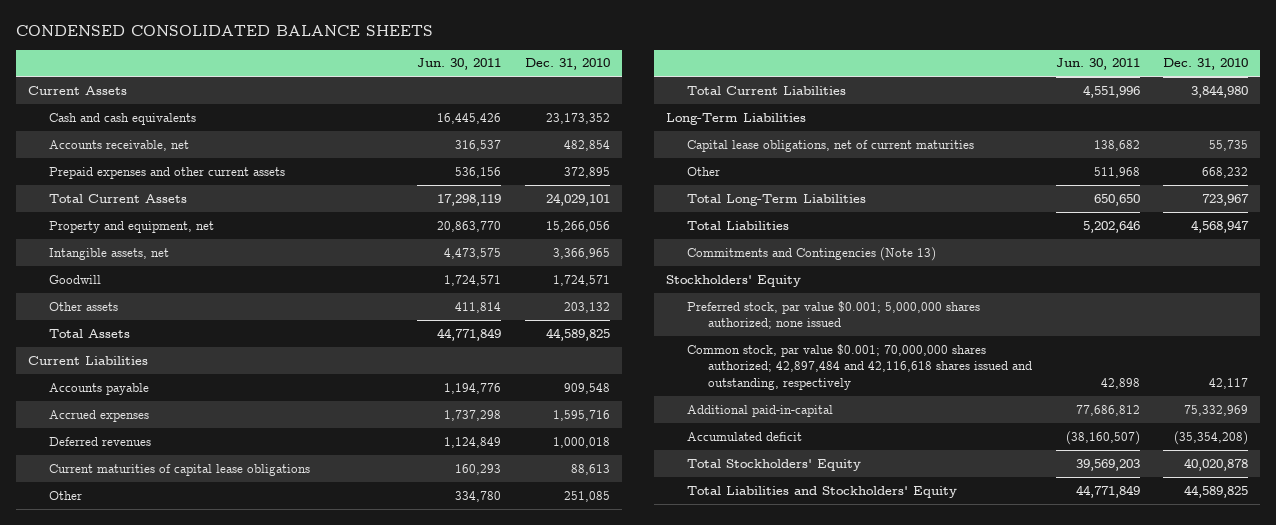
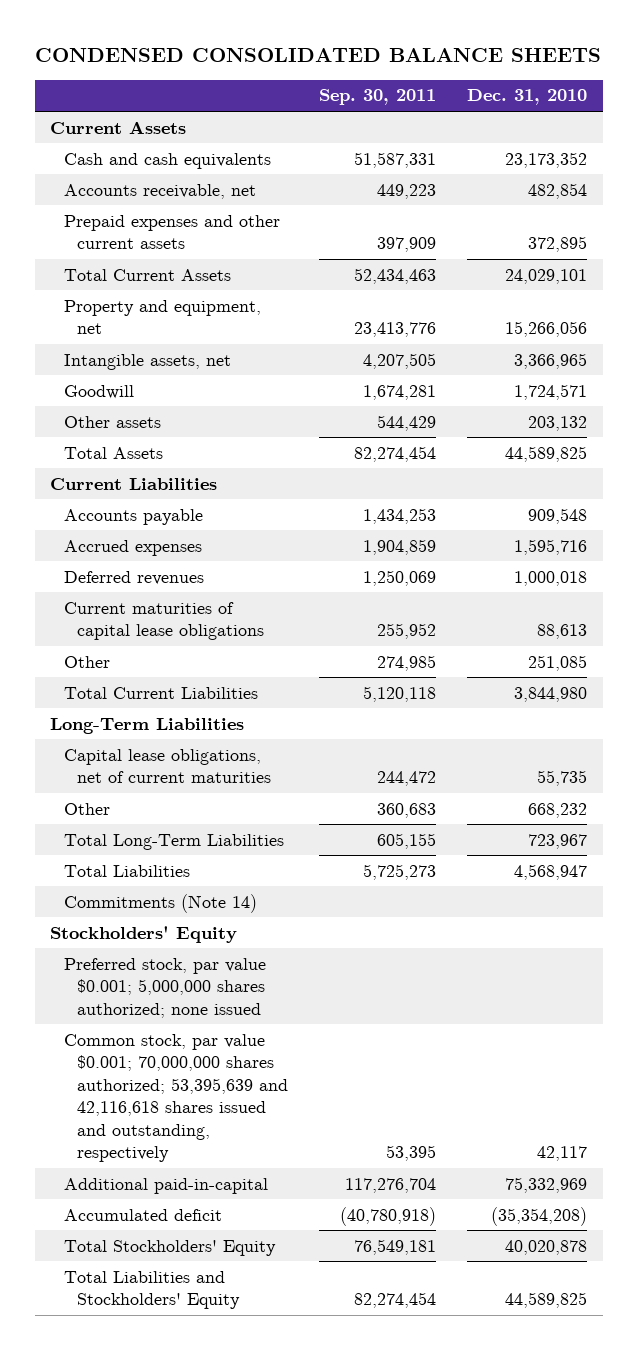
- | Jun. 30, 2011 | Dec. 31, 2010
+ | Sep. 30, 2011 | Dec. 31, 2010
- Commitments and Contingencies (Note 13)
+ Commitments (Note 14)
- Common stock, par value $0.001; 70,000,000 shares authorized; 42,897,484 and 42,116,618 shares issued and outstanding, respectively | 42,898 | 42,117
+ Common stock, par value $0.001; 70,000,000 shares authorized; 53,395,639 and 42,116,618 shares issued and outstanding, respectively | 53,395 | 42,117

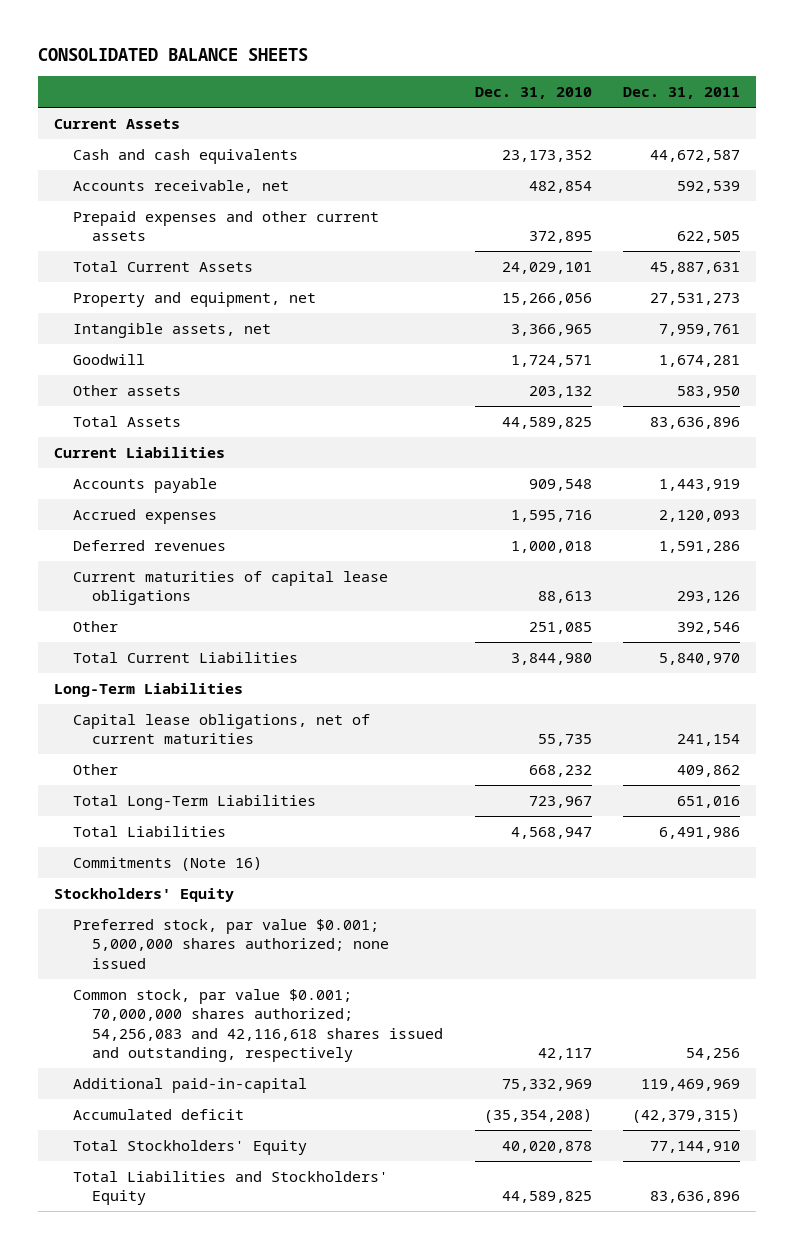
- CONDENSED CONSOLIDATED BALANCE SHEETS
+ CONSOLIDATED BALANCE SHEETS
- | Sep. 30, 2011 | Dec. 31, 2010
+ | Dec. 31, 2010 | Dec. 31, 2011
- Commitments (Note 14)
+ Commitments (Note 16)
- Common stock, par value $0.001; 70,000,000 shares authorized; 53,395,639 and 42,116,618 shares issued and outstanding, respectively | 53,395 | 42,117
+ Common stock, par value $0.001; 70,000,000 shares authorized; 54,256,083 and 42,116,618 shares issued and outstanding, respectively | 42,117 | 54,256

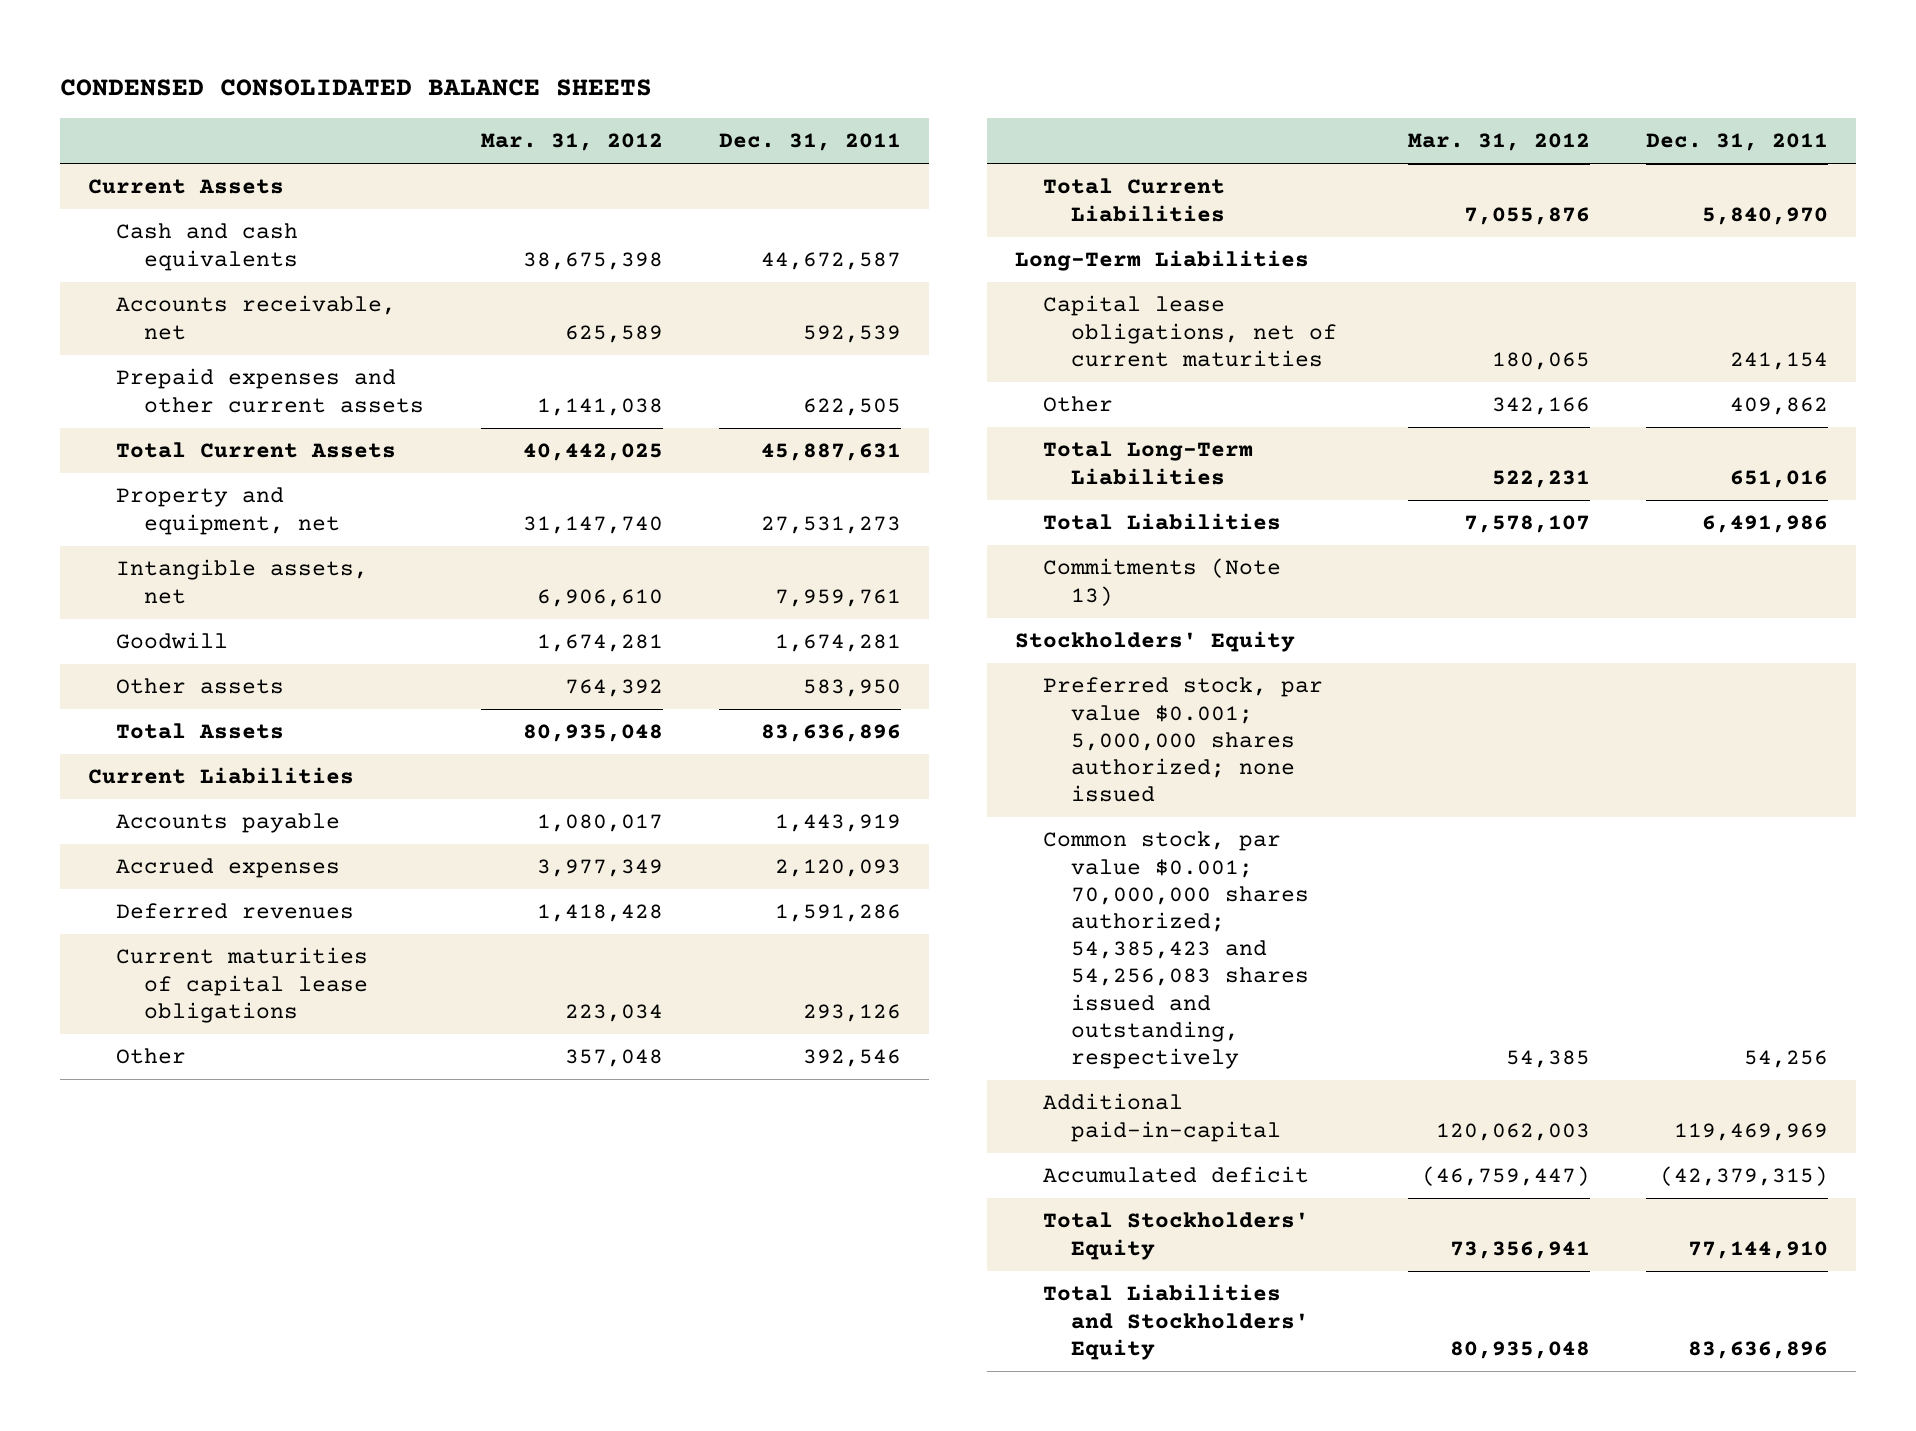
- CONSOLIDATED BALANCE SHEETS
+ CONDENSED CONSOLIDATED BALANCE SHEETS
- | Dec. 31, 2010 | Dec. 31, 2011
+ | Mar. 31, 2012 | Dec. 31, 2011
- Commitments (Note 16)
+ Commitments (Note 13)
- Common stock, par value $0.001; 70,000,000 shares authorized; 54,256,083 and 42,116,618 shares issued and outstanding, respectively | 42,117 | 54,256
+ Common stock, par value $0.001; 70,000,000 shares authorized; 54,385,423 and 54,256,083 shares issued and outstanding, respectively | 54,385 | 54,256

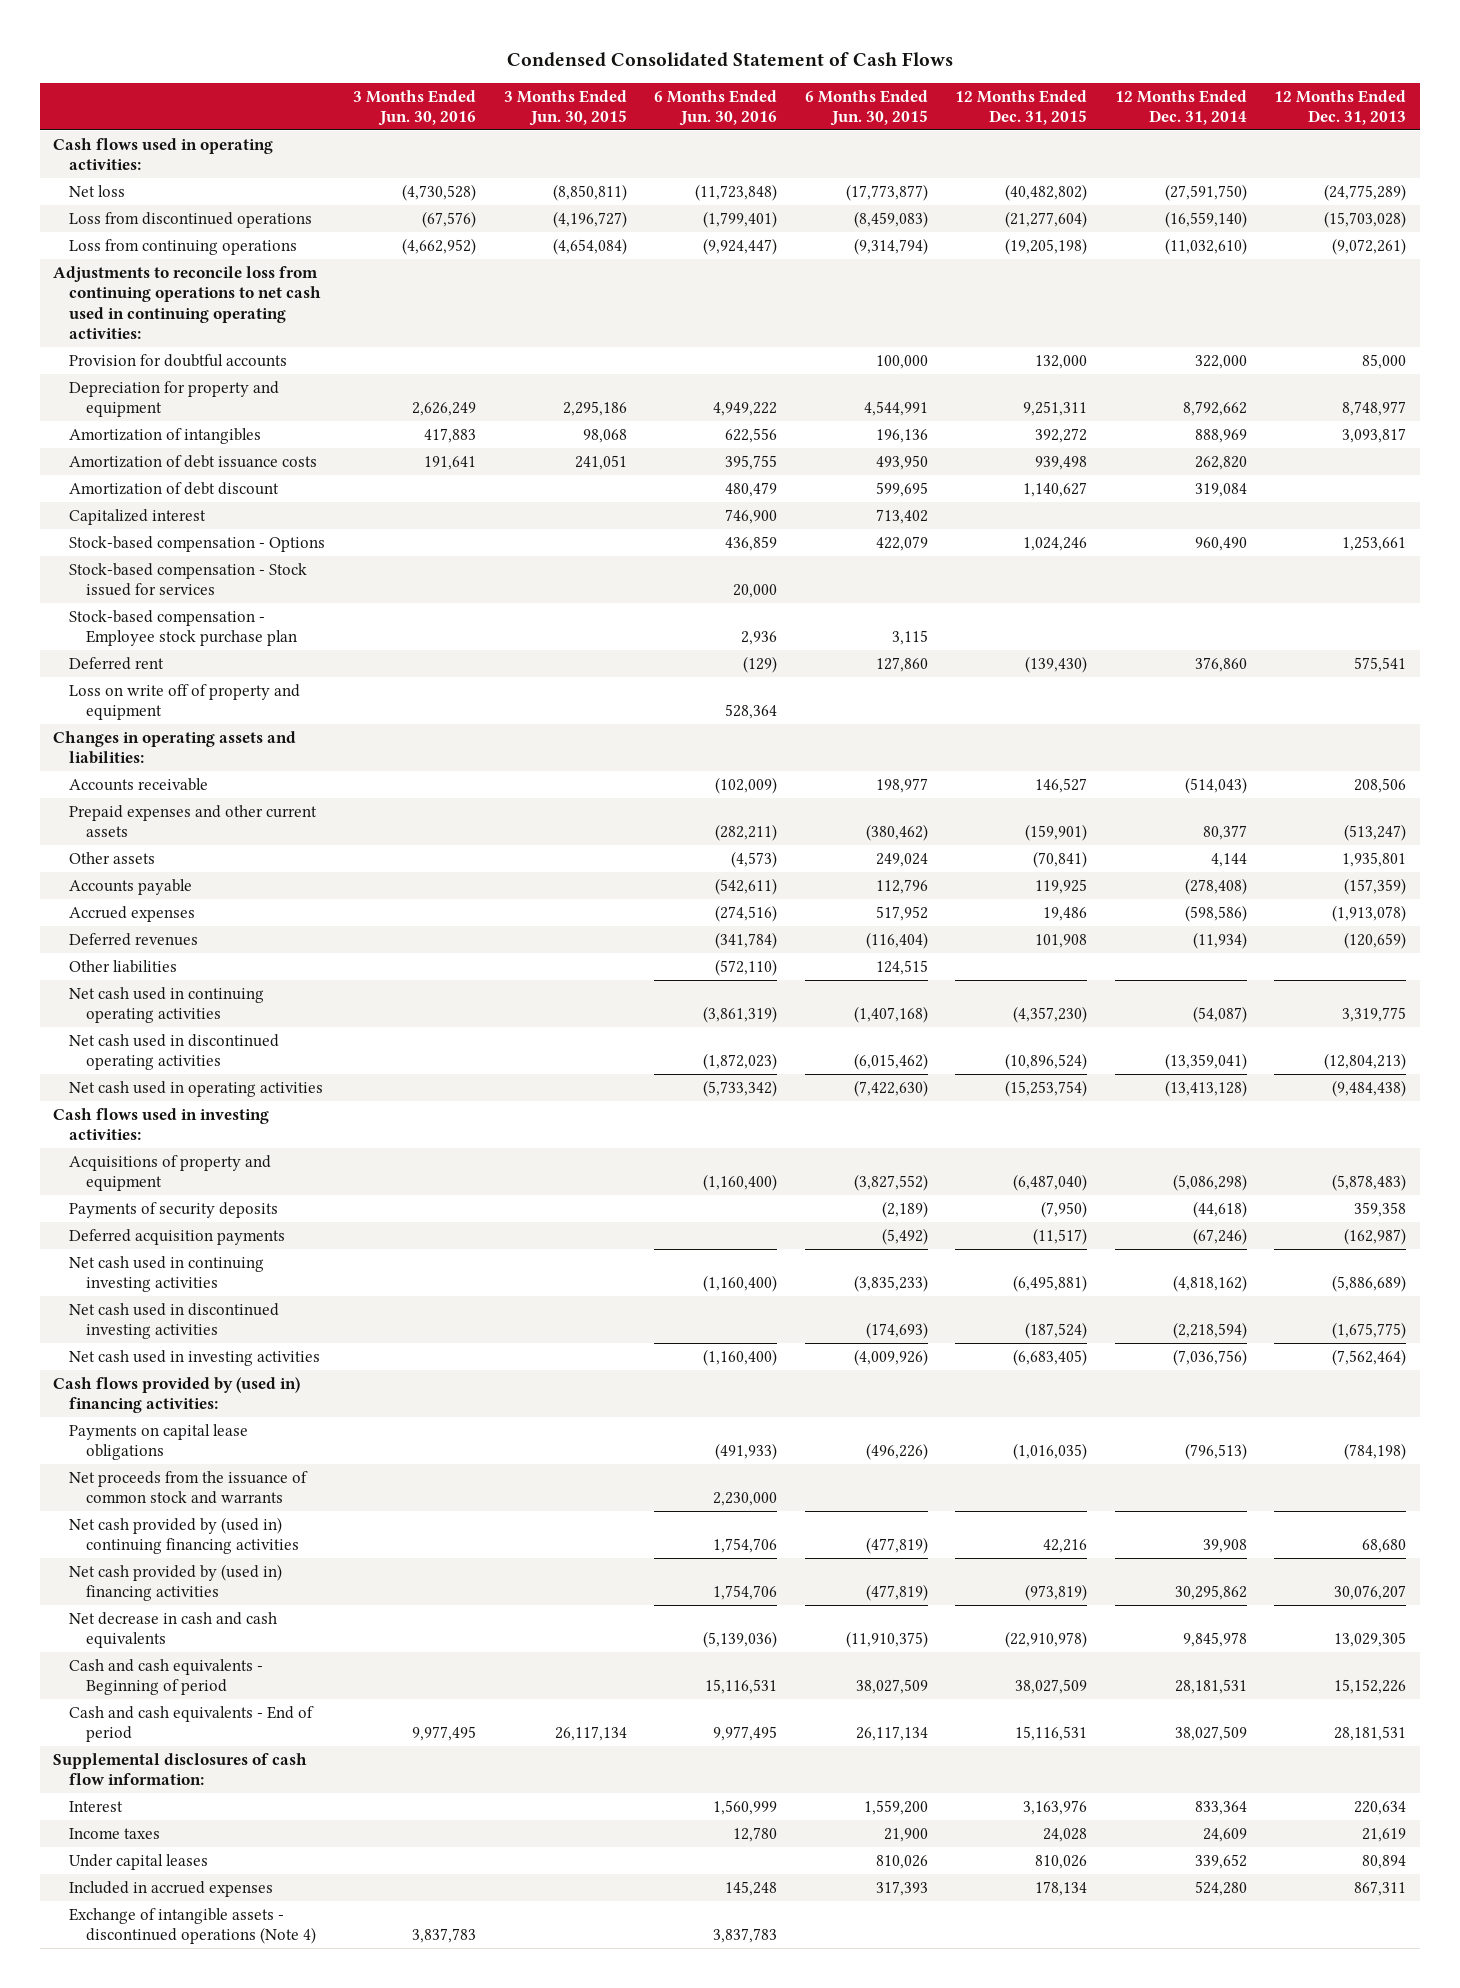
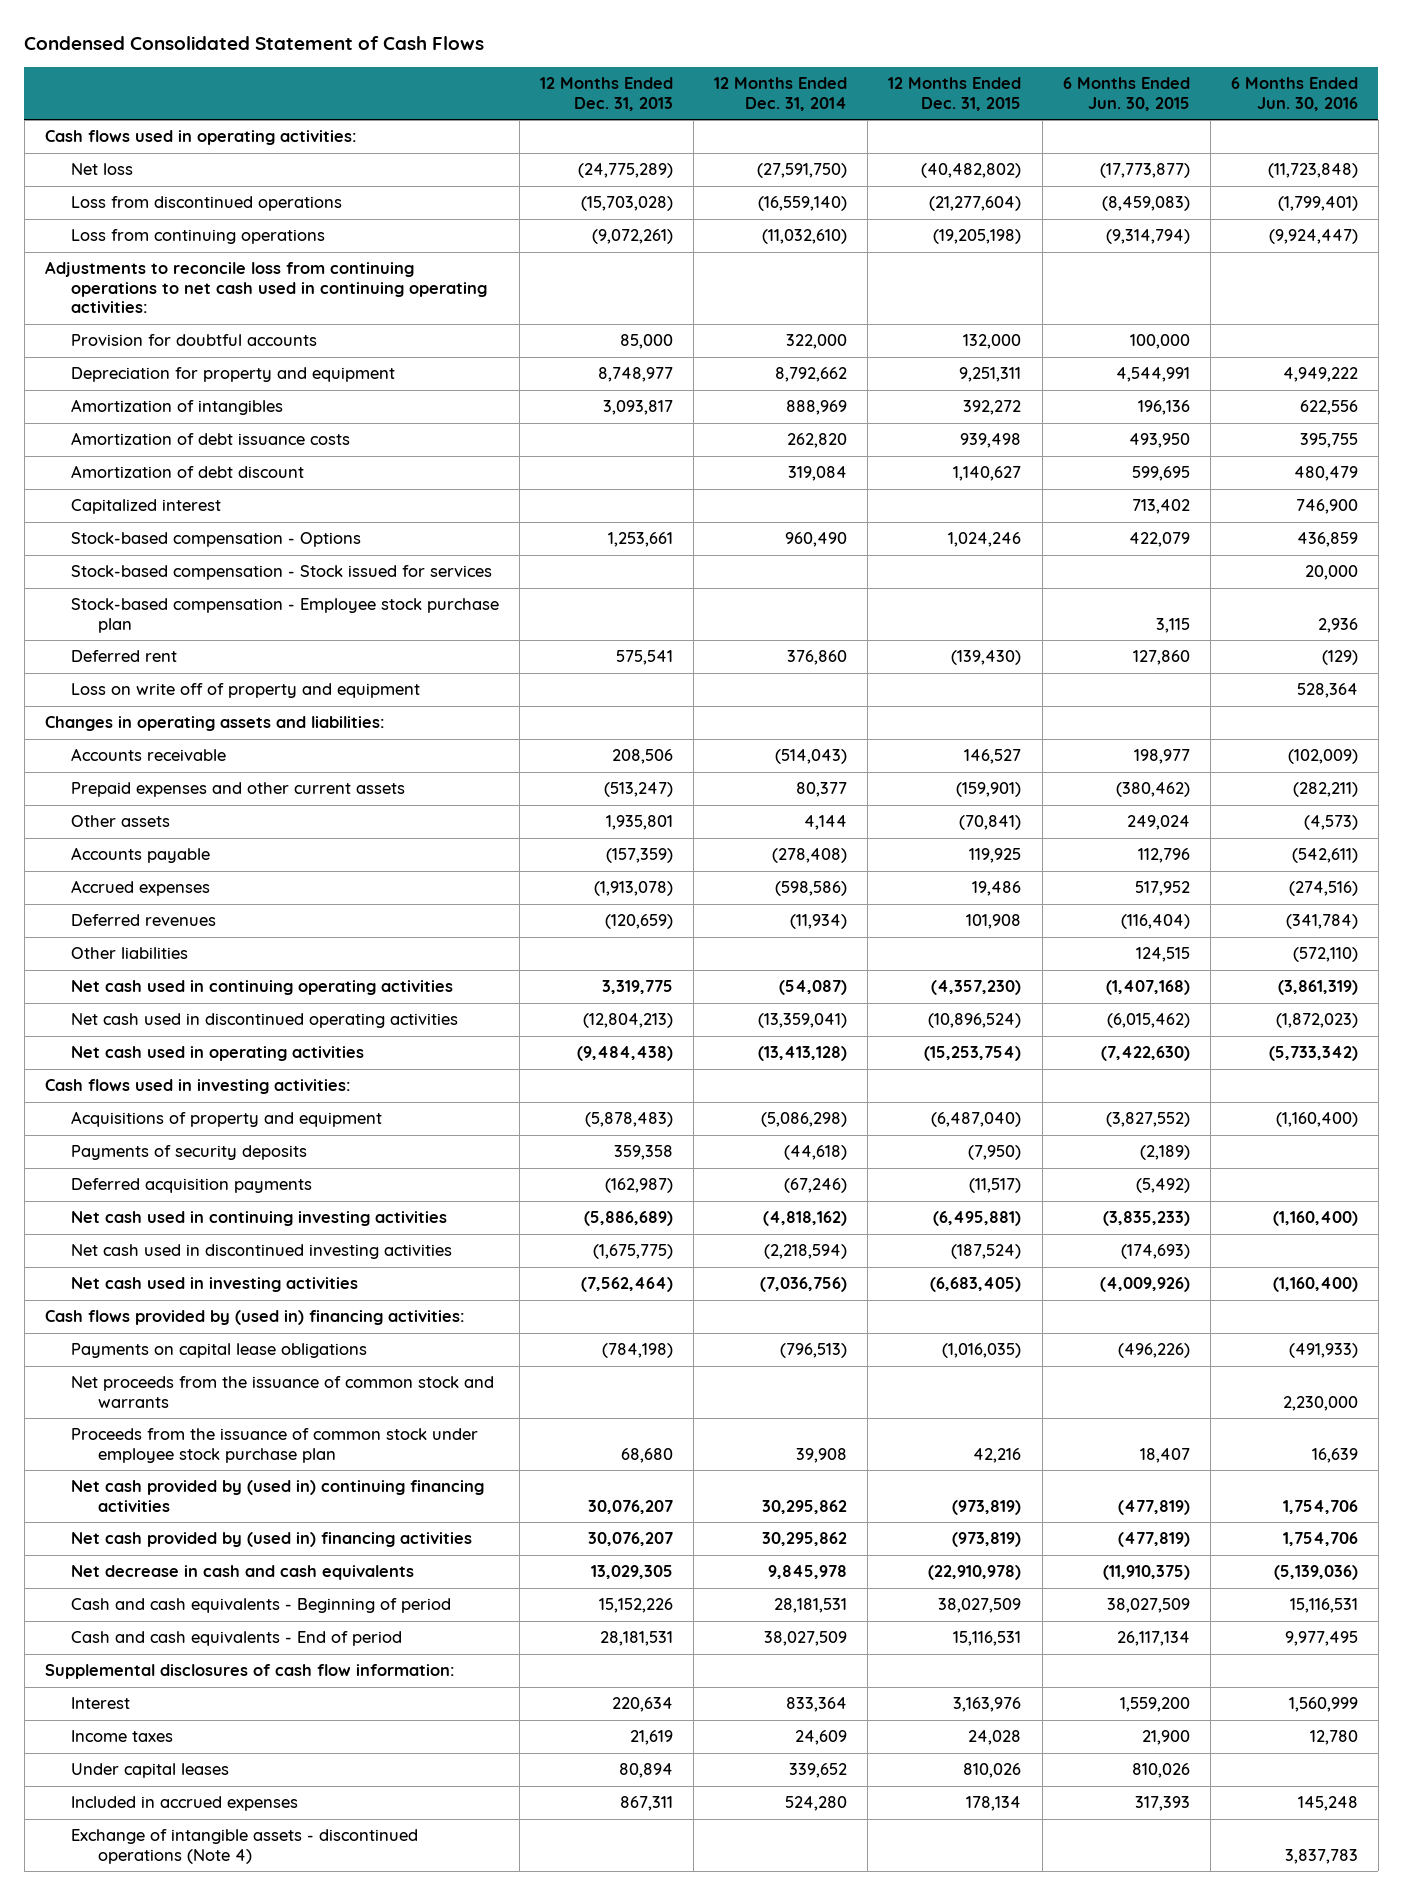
- | 3 Months Ended Jun. 30, 2016 | 3 Months Ended Jun. 30, 2015 | 6 Months Ended Jun. 30, 2016 | 6 Months Ended Jun. 30, 2015 | 12 Months Ended Dec. 31, 2015 | 12 Months Ended Dec. 31, 2014 | 12 Months Ended Dec. 31, 2013
+ | 12 Months Ended Dec. 31, 2013 | 12 Months Ended Dec. 31, 2014 | 12 Months Ended Dec. 31, 2015 | 6 Months Ended Jun. 30, 2015 | 6 Months Ended Jun. 30, 2016
- Net cash provided by (used in) continuing financing activities | | | 1,754,706 | (477,819) | 42,216 | 39,908 | 68,680
+ Proceeds from the issuance of common stock under employee stock purchase plan | 68,680 | 39,908 | 42,216 | 18,407 | 16,639
+ Net cash provided by (used in) continuing financing activities | 30,076,207 | 30,295,862 | (973,819) | (477,819) | 1,754,706

